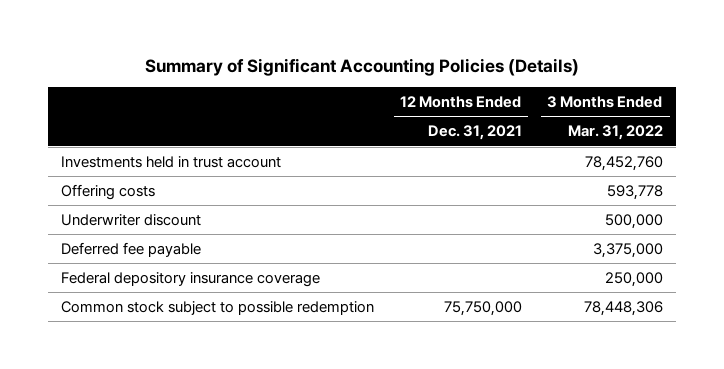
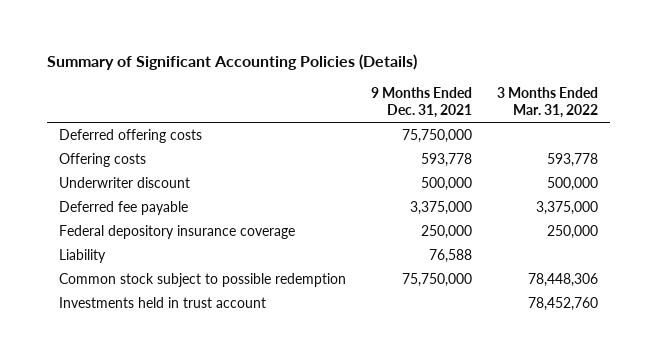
- | 12 Months Ended Dec. 31, 2021 | 3 Months Ended Mar. 31, 2022
+ | 9 Months Ended Dec. 31, 2021 | 3 Months Ended Mar. 31, 2022
+ Deferred offering costs | 75,750,000 |
+ Liability | 76,588 |
moved down: Investments held in trust account | | 78,452,760

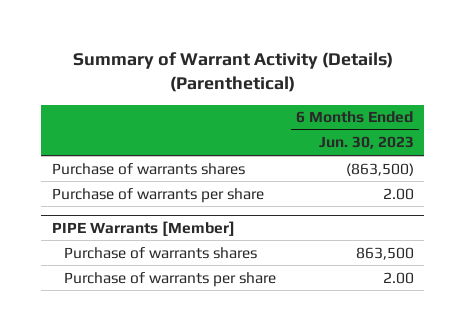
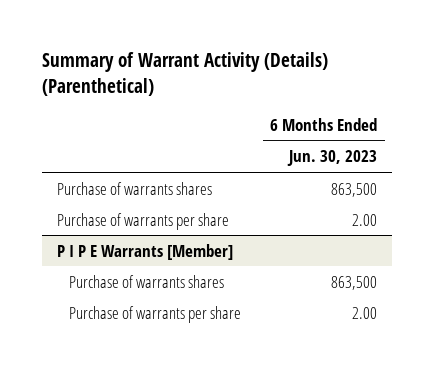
- Purchase of warrants shares | (863,500)
+ Purchase of warrants shares | 863,500
- PIPE Warrants [Member]
+ P I P E Warrants [Member]

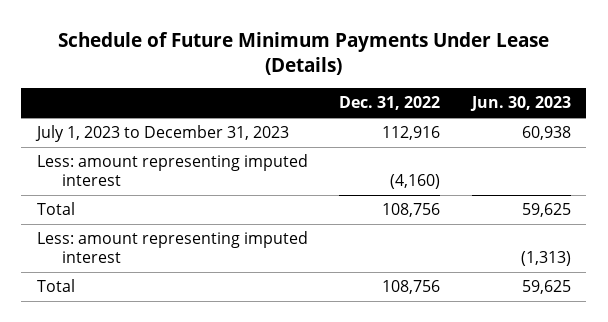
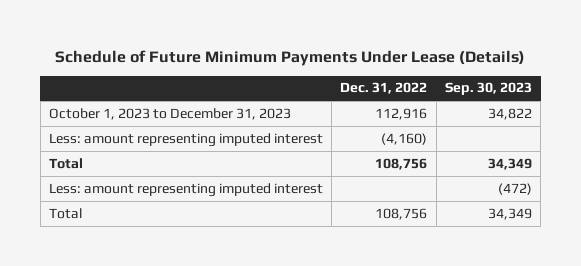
- | Dec. 31, 2022 | Jun. 30, 2023
+ | Dec. 31, 2022 | Sep. 30, 2023
- July 1, 2023 to December 31, 2023 | 112,916 | 60,938
+ October 1, 2023 to December 31, 2023 | 112,916 | 34,822

